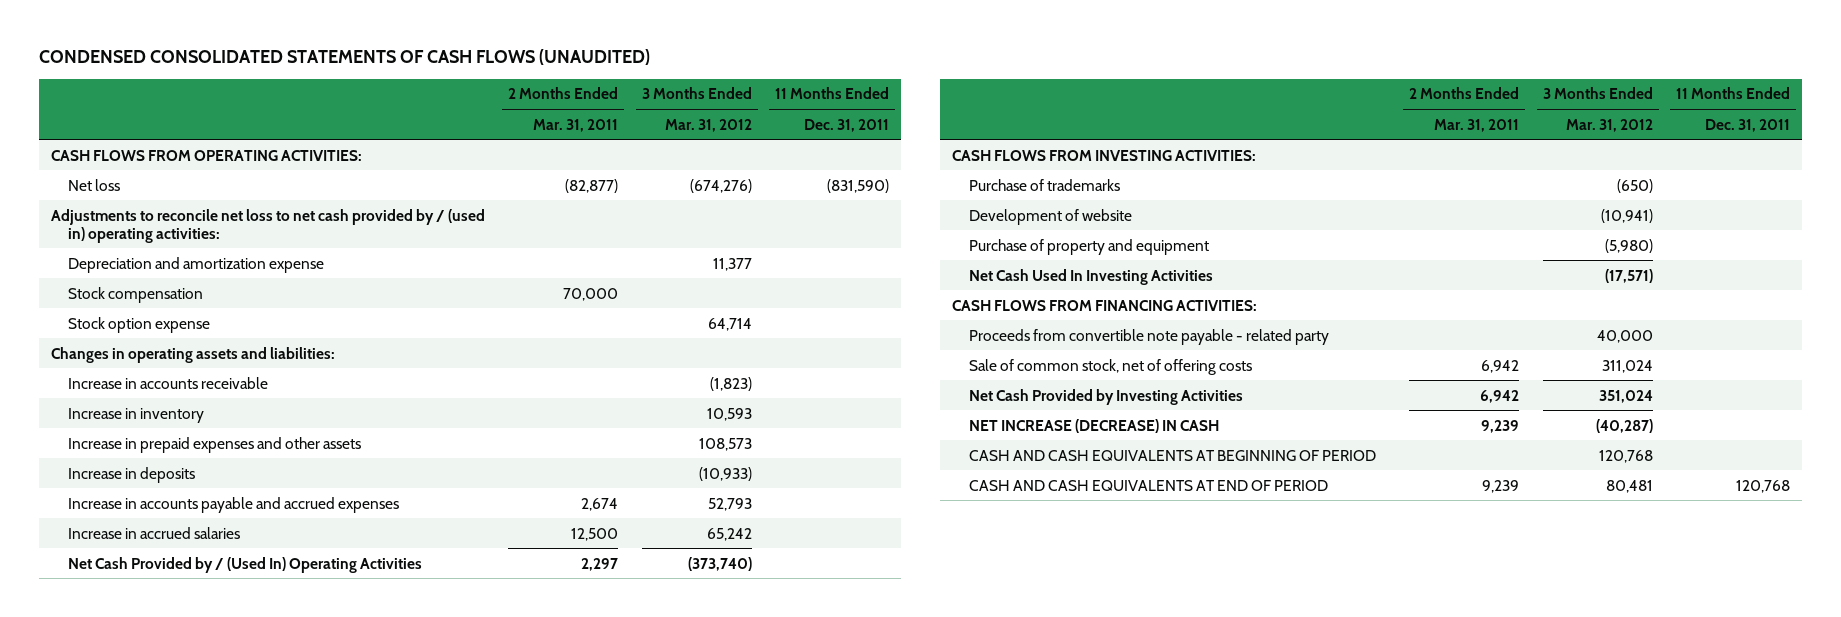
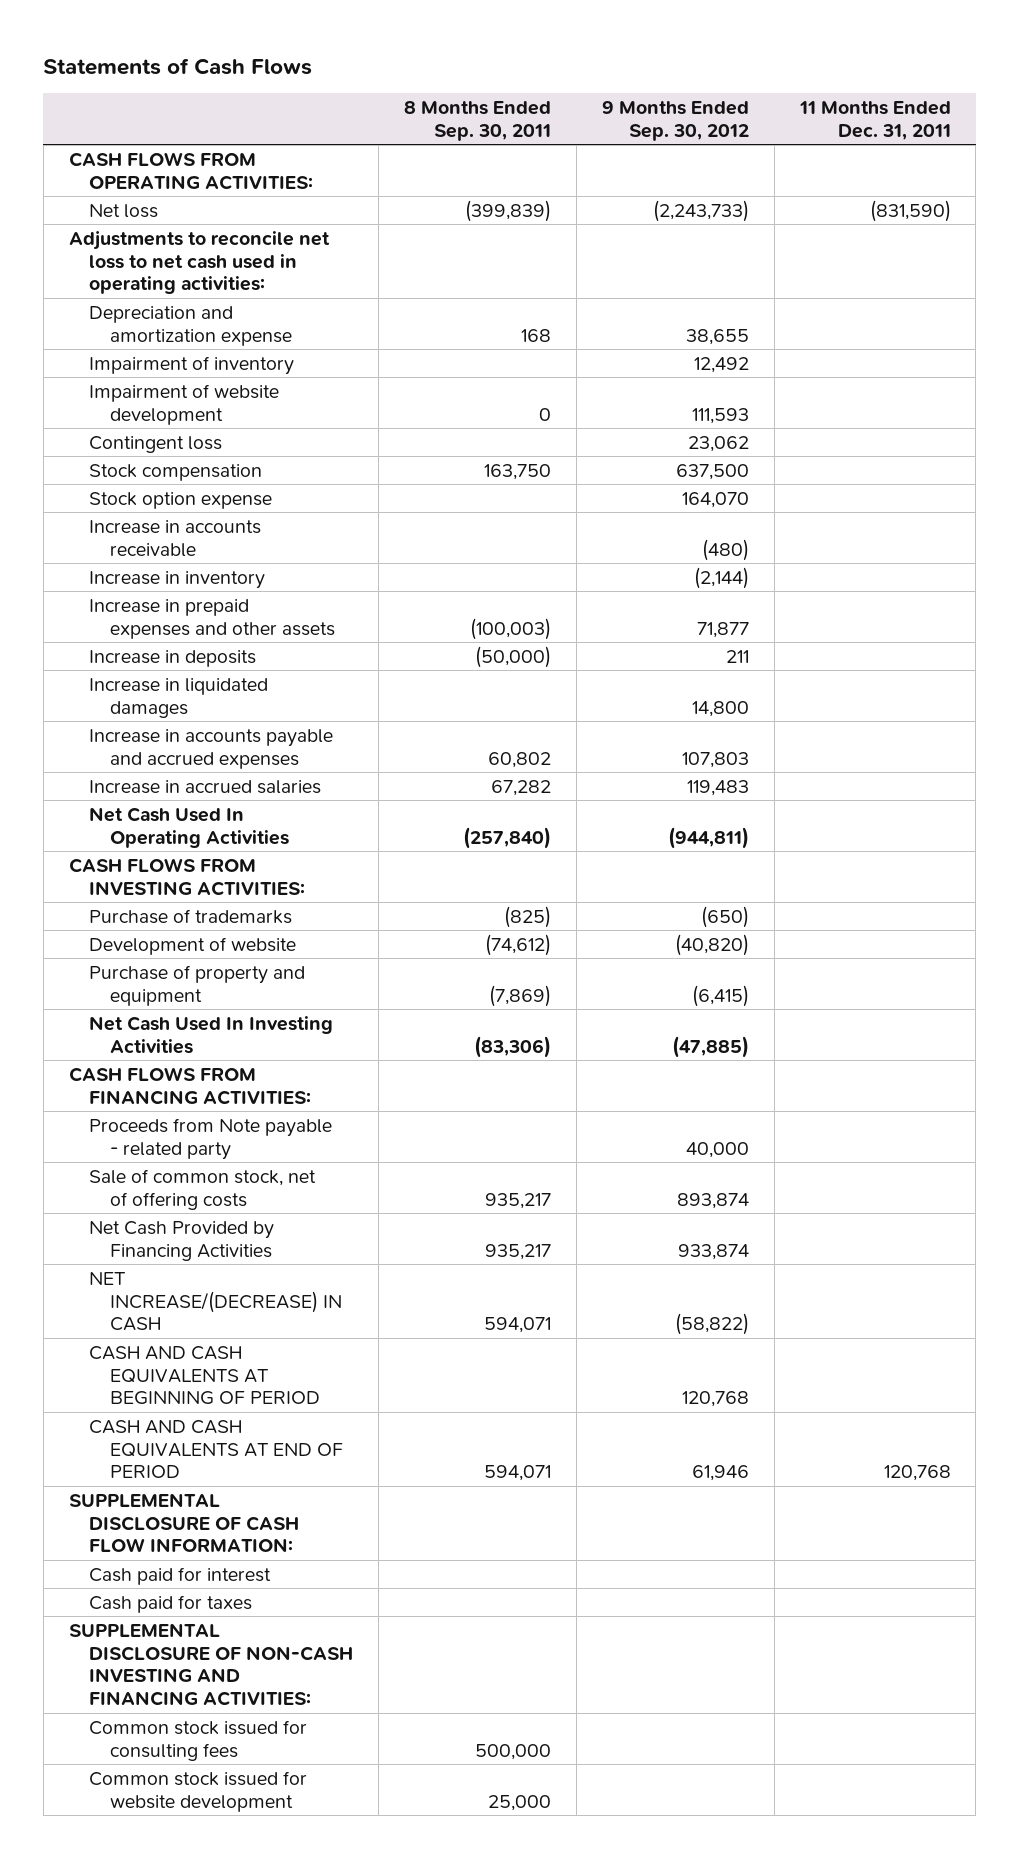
- CONDENSED CONSOLIDATED STATEMENTS OF CASH FLOWS (UNAUDITED)
+ Statements of Cash Flows
- | 2 Months Ended Mar. 31, 2011 | 3 Months Ended Mar. 31, 2012 | 11 Months Ended Dec. 31, 2011
+ | 8 Months Ended Sep. 30, 2011 | 9 Months Ended Sep. 30, 2012 | 11 Months Ended Dec. 31, 2011
- Adjustments to reconcile net loss to net cash provided by / (used in) operating activities:
+ Adjustments to reconcile net loss to net cash used in operating activities:
+ Impairment of inventory | | 12,492 |
+ Impairment of website development | 0 | 111,593 |
+ Contingent loss | | 23,062 |
- Changes in operating assets and liabilities:
+ Increase in liquidated damages | | 14,800 |
- Net Cash Provided by / (Used In) Operating Activities | 2,297 | (373,740) |
+ Net Cash Used In Operating Activities | (257,840) | (944,811) |
- Proceeds from convertible note payable - related party | | 40,000 |
+ Proceeds from Note payable - related party | | 40,000 |
- Net Cash Provided by Investing Activities | 6,942 | 351,024 |
- NET INCREASE (DECREASE) IN CASH | 9,239 | (40,287) |
+ Net Cash Provided by Financing Activities | 935,217 | 933,874 |
+ NET INCREASE/(DECREASE) IN CASH | 594,071 | (58,822) |
+ SUPPLEMENTAL DISCLOSURE OF CASH FLOW INFORMATION:
+ Cash paid for interest
+ Cash paid for taxes
+ SUPPLEMENTAL DISCLOSURE OF NON-CASH INVESTING AND FINANCING ACTIVITIES:
+ Common stock issued for consulting fees | 500,000 | |
+ Common stock issued for website development | 25,000 | |

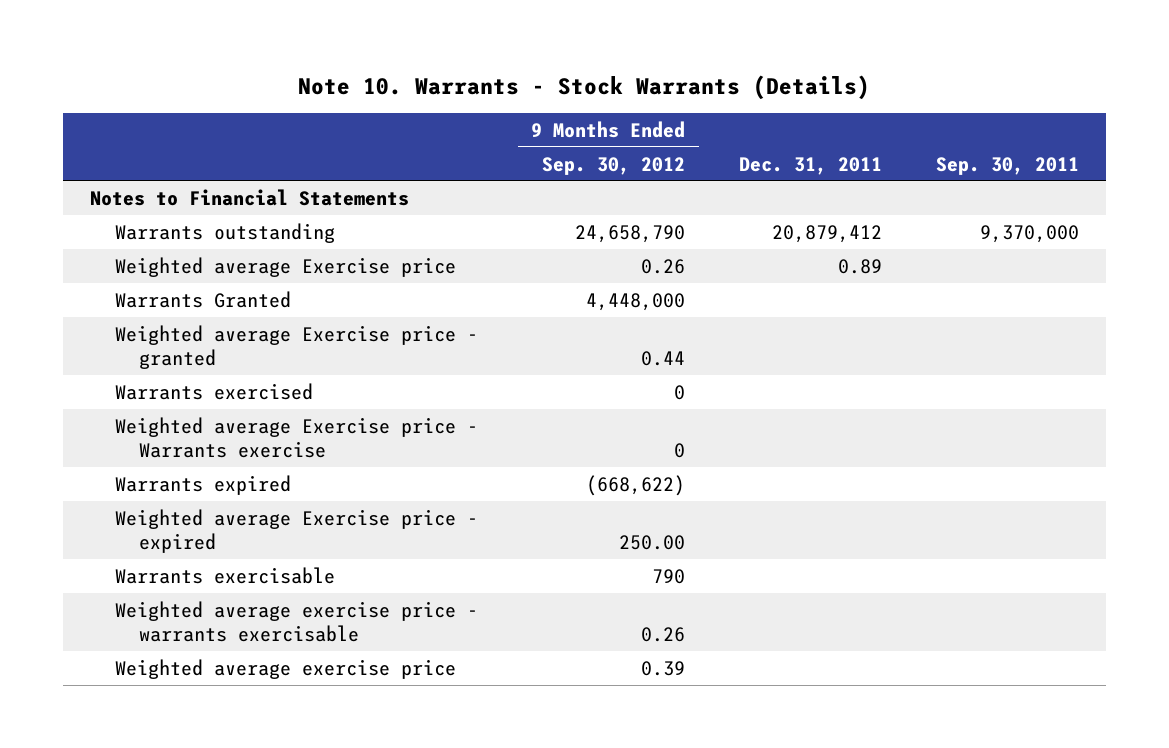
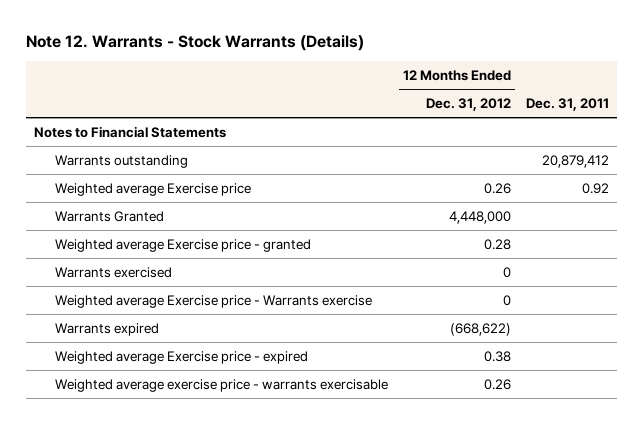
- Note 10. Warrants - Stock Warrants (Details)
+ Note 12. Warrants - Stock Warrants (Details)
- | 9 Months Ended Sep. 30, 2012 | Dec. 31, 2011 | Sep. 30, 2011
+ | 12 Months Ended Dec. 31, 2012 | Dec. 31, 2011
- Weighted average Exercise price | 0.26 | 0.89 |
+ Weighted average Exercise price | 0.26 | 0.92
- Warrants exercisable | 790 | |
- Weighted average exercise price | 0.39 | |

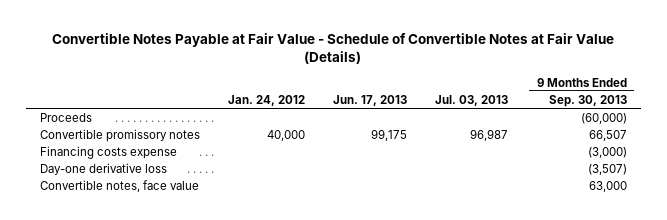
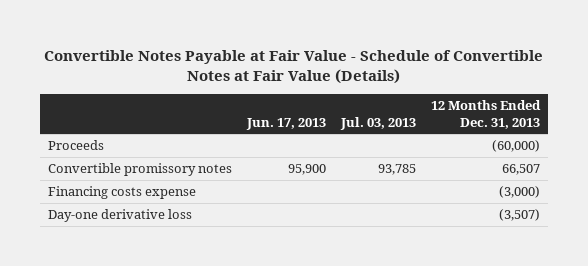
- | Jan. 24, 2012 | Jun. 17, 2013 | Jul. 03, 2013 | 9 Months Ended Sep. 30, 2013
+ | Jun. 17, 2013 | Jul. 03, 2013 | 12 Months Ended Dec. 31, 2013
- Convertible promissory notes | 40,000 | 99,175 | 96,987 | 66,507
+ Convertible promissory notes | 95,900 | 93,785 | 66,507
- Convertible notes, face value | | | | 63,000

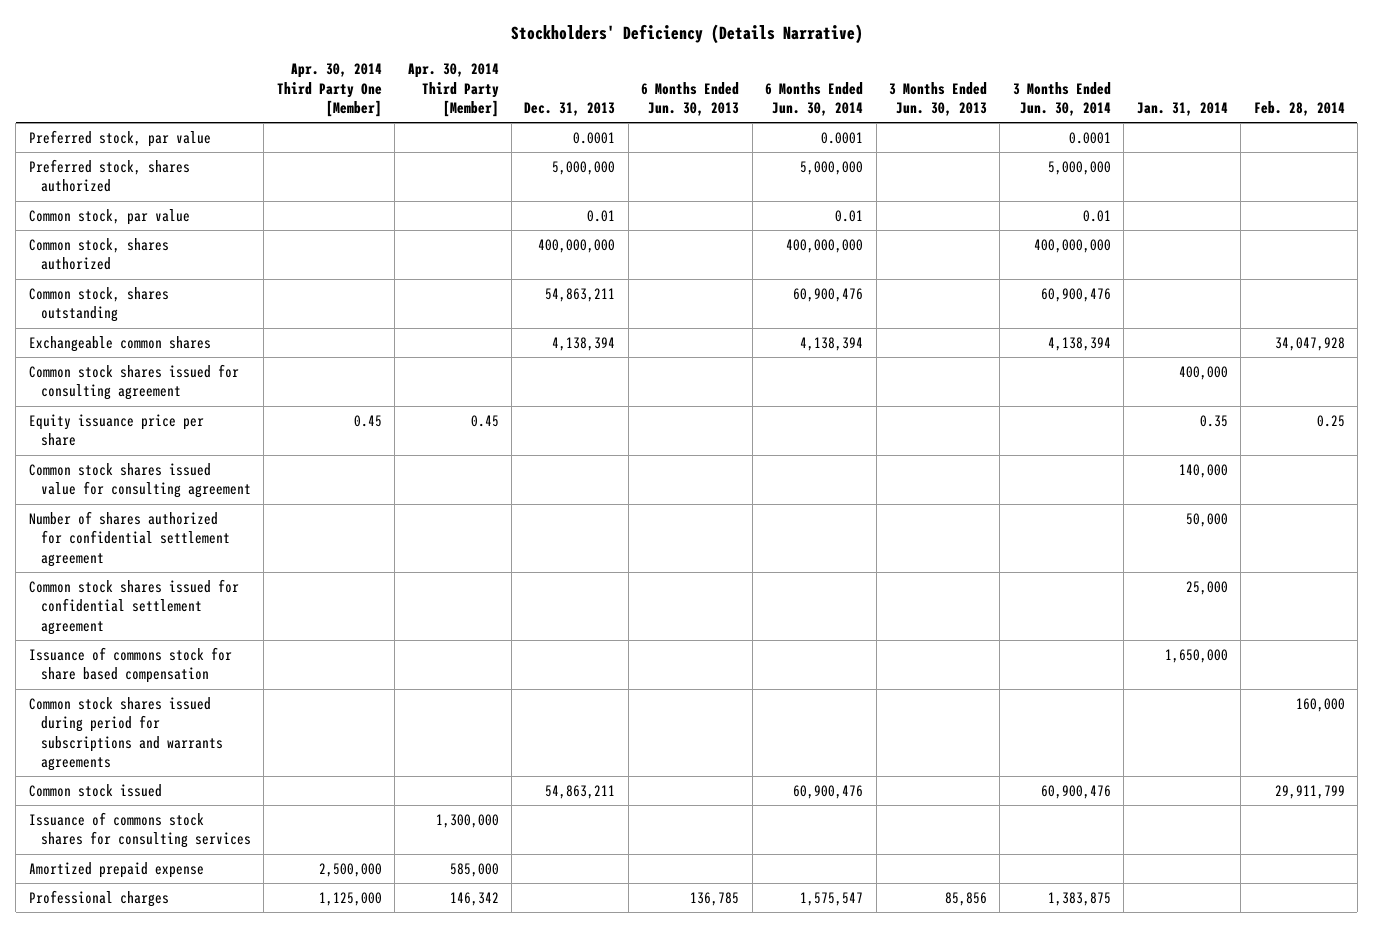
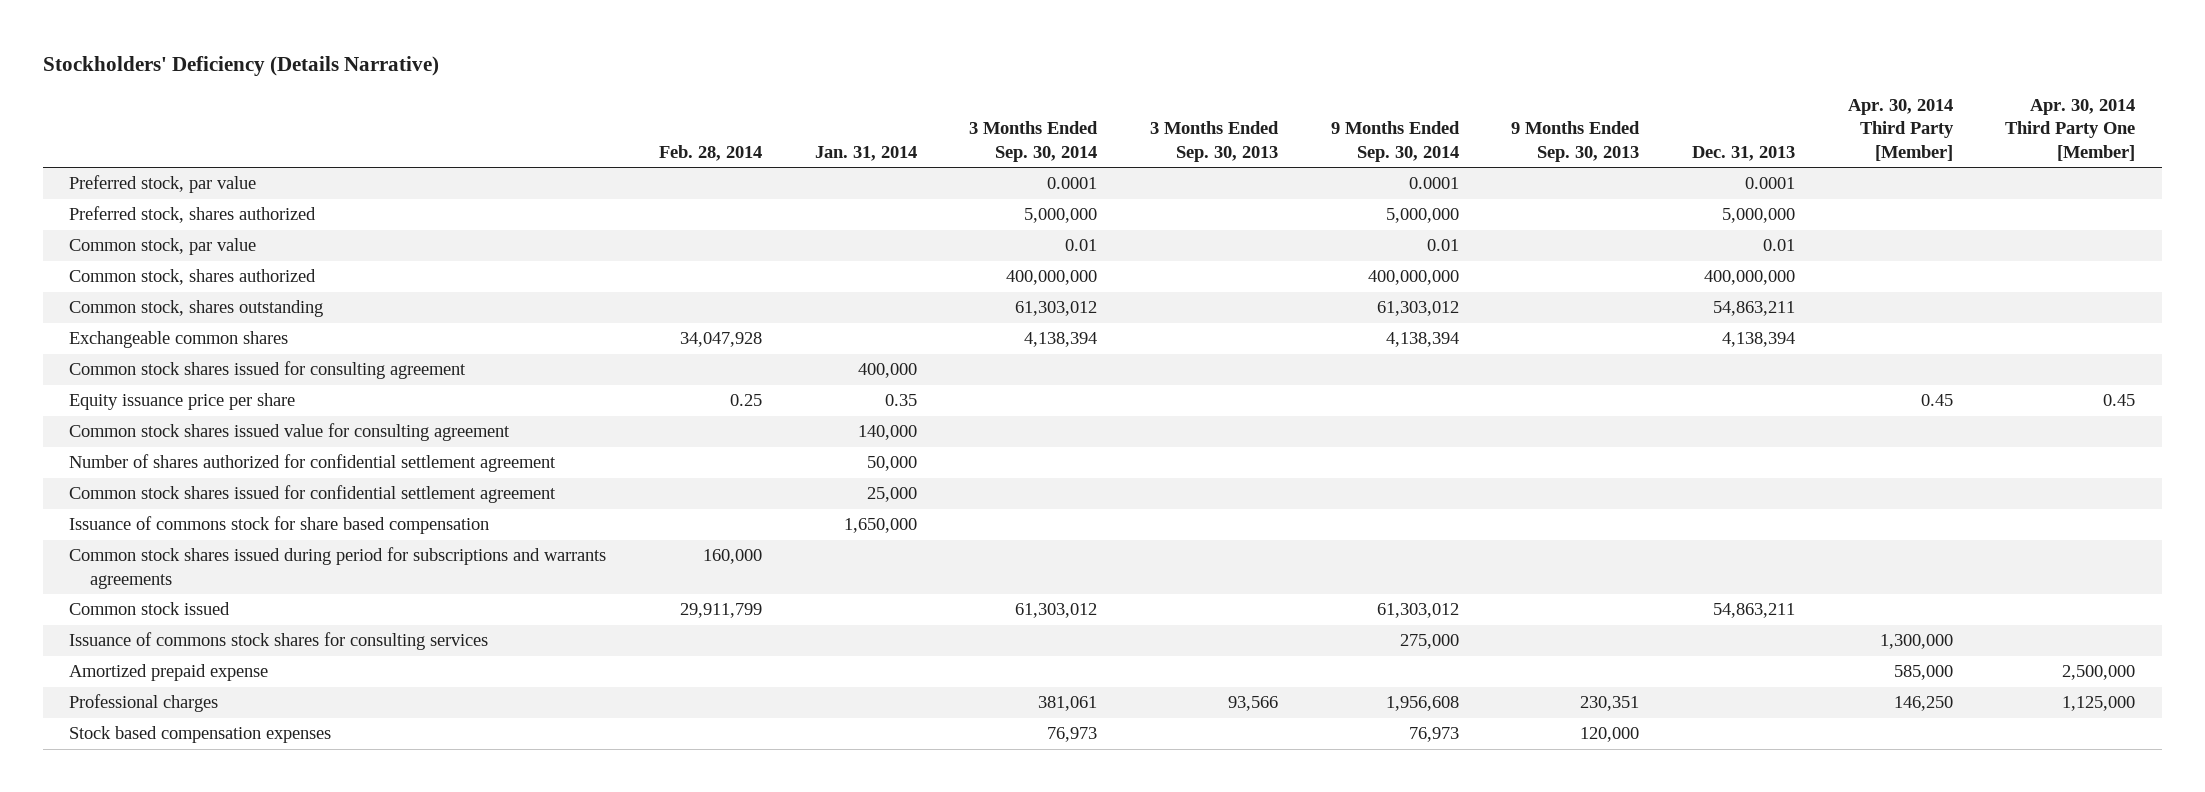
- | Apr. 30, 2014 Third Party One [Member] | Apr. 30, 2014 Third Party [Member] | Dec. 31, 2013 | 6 Months Ended Jun. 30, 2013 | 6 Months Ended Jun. 30, 2014 | 3 Months Ended Jun. 30, 2013 | 3 Months Ended Jun. 30, 2014 | Jan. 31, 2014 | Feb. 28, 2014
+ | Feb. 28, 2014 | Jan. 31, 2014 | 3 Months Ended Sep. 30, 2014 | 3 Months Ended Sep. 30, 2013 | 9 Months Ended Sep. 30, 2014 | 9 Months Ended Sep. 30, 2013 | Dec. 31, 2013 | Apr. 30, 2014 Third Party [Member] | Apr. 30, 2014 Third Party One [Member]
- Professional charges | 1,125,000 | 146,342 | | 136,785 | 1,575,547 | 85,856 | 1,383,875 | |
+ Professional charges | | | 381,061 | 93,566 | 1,956,608 | 230,351 | | 146,250 | 1,125,000
+ Stock based compensation expenses | | | 76,973 | | 76,973 | 120,000 | | |

